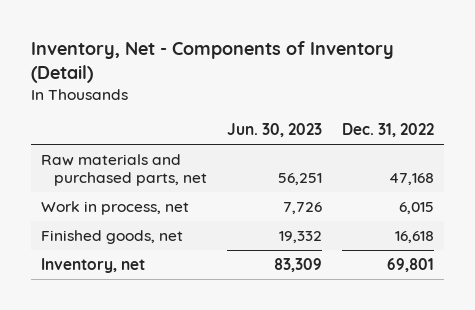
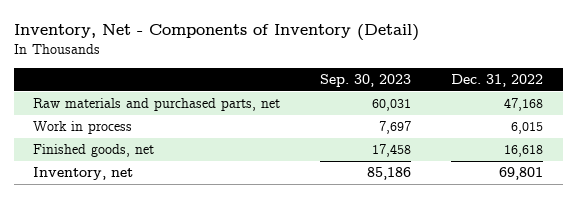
- | Jun. 30, 2023 | Dec. 31, 2022
+ | Sep. 30, 2023 | Dec. 31, 2022
- Work in process, net | 7,726 | 6,015
+ Work in process | 7,697 | 6,015

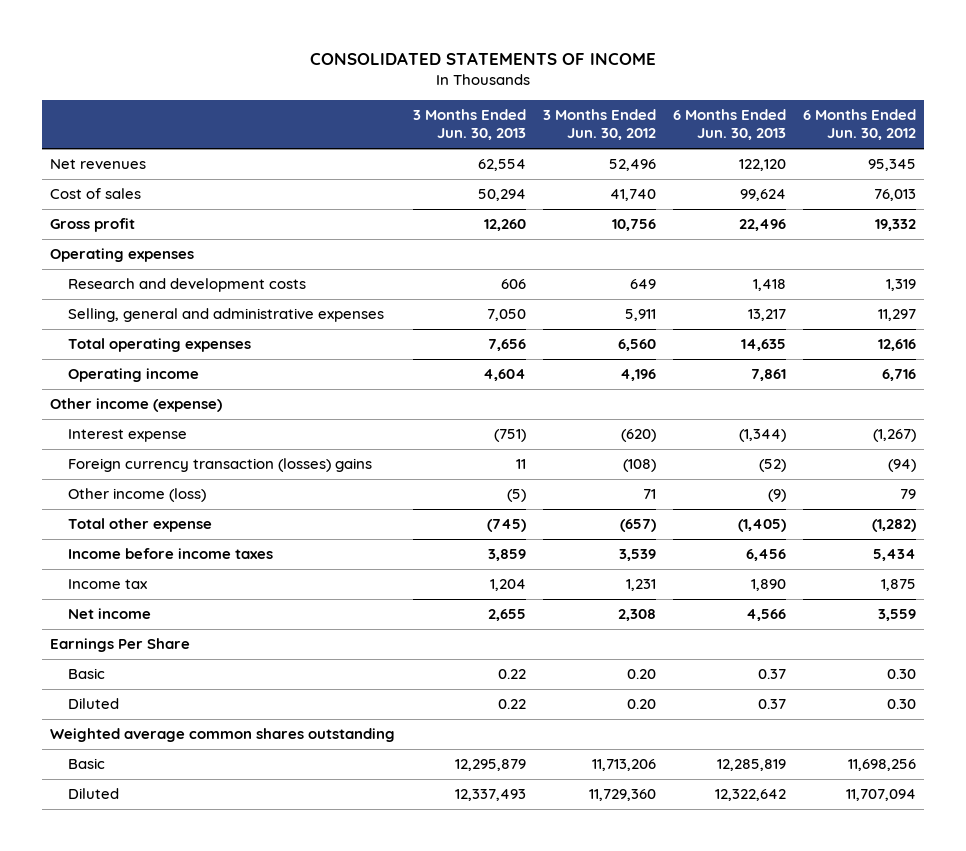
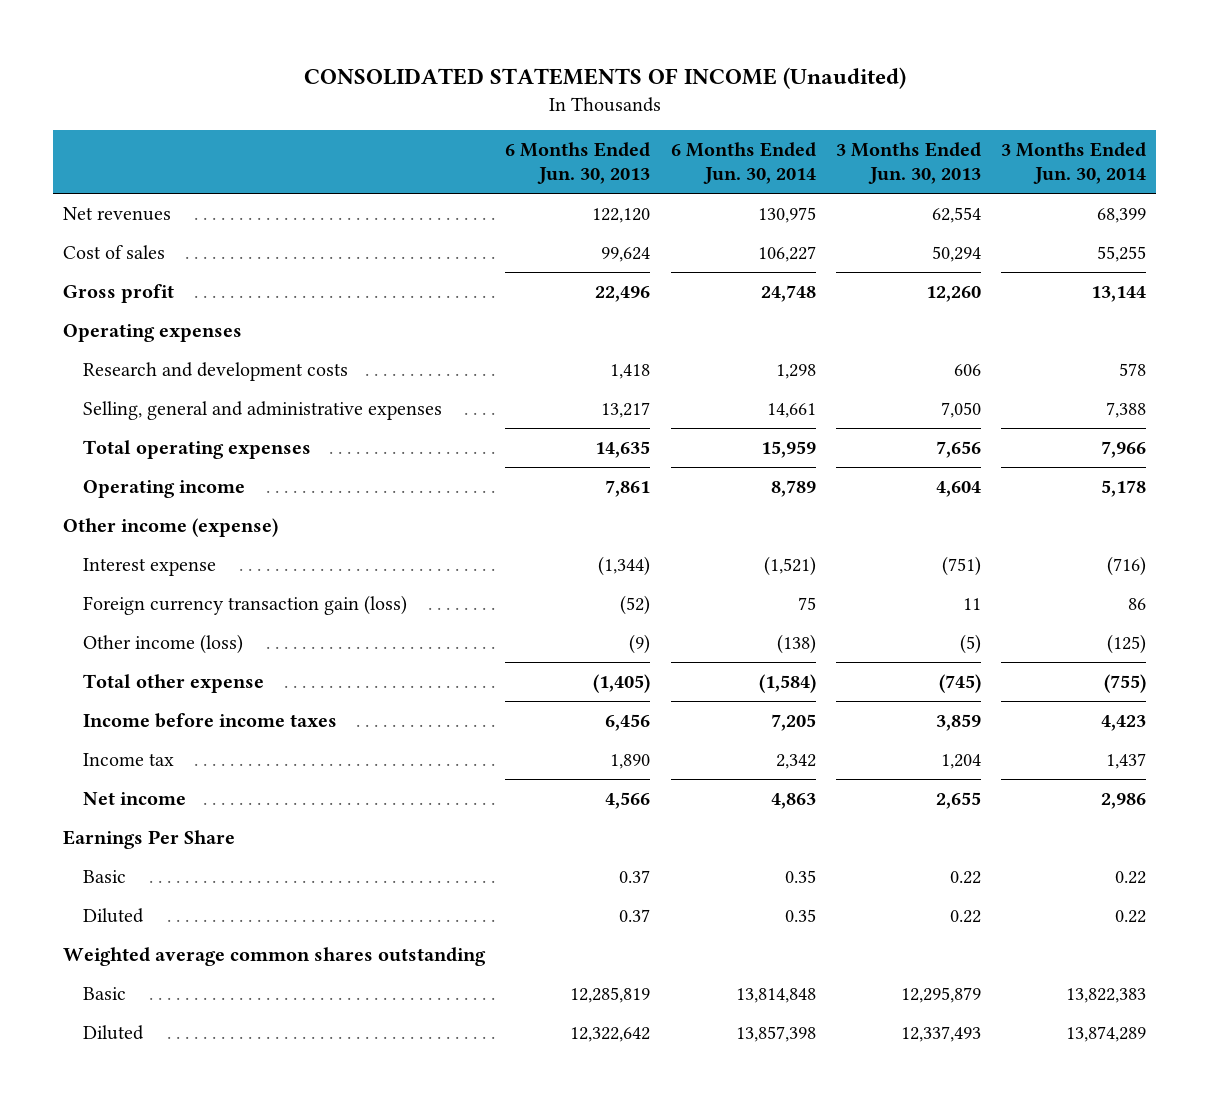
- CONSOLIDATED STATEMENTS OF INCOME
+ CONSOLIDATED STATEMENTS OF INCOME (Unaudited)
- | 3 Months Ended Jun. 30, 2013 | 3 Months Ended Jun. 30, 2012 | 6 Months Ended Jun. 30, 2013 | 6 Months Ended Jun. 30, 2012
+ | 6 Months Ended Jun. 30, 2013 | 6 Months Ended Jun. 30, 2014 | 3 Months Ended Jun. 30, 2013 | 3 Months Ended Jun. 30, 2014
- Foreign currency transaction (losses) gains | 11 | (108) | (52) | (94)
+ Foreign currency transaction gain (loss) | (52) | 75 | 11 | 86

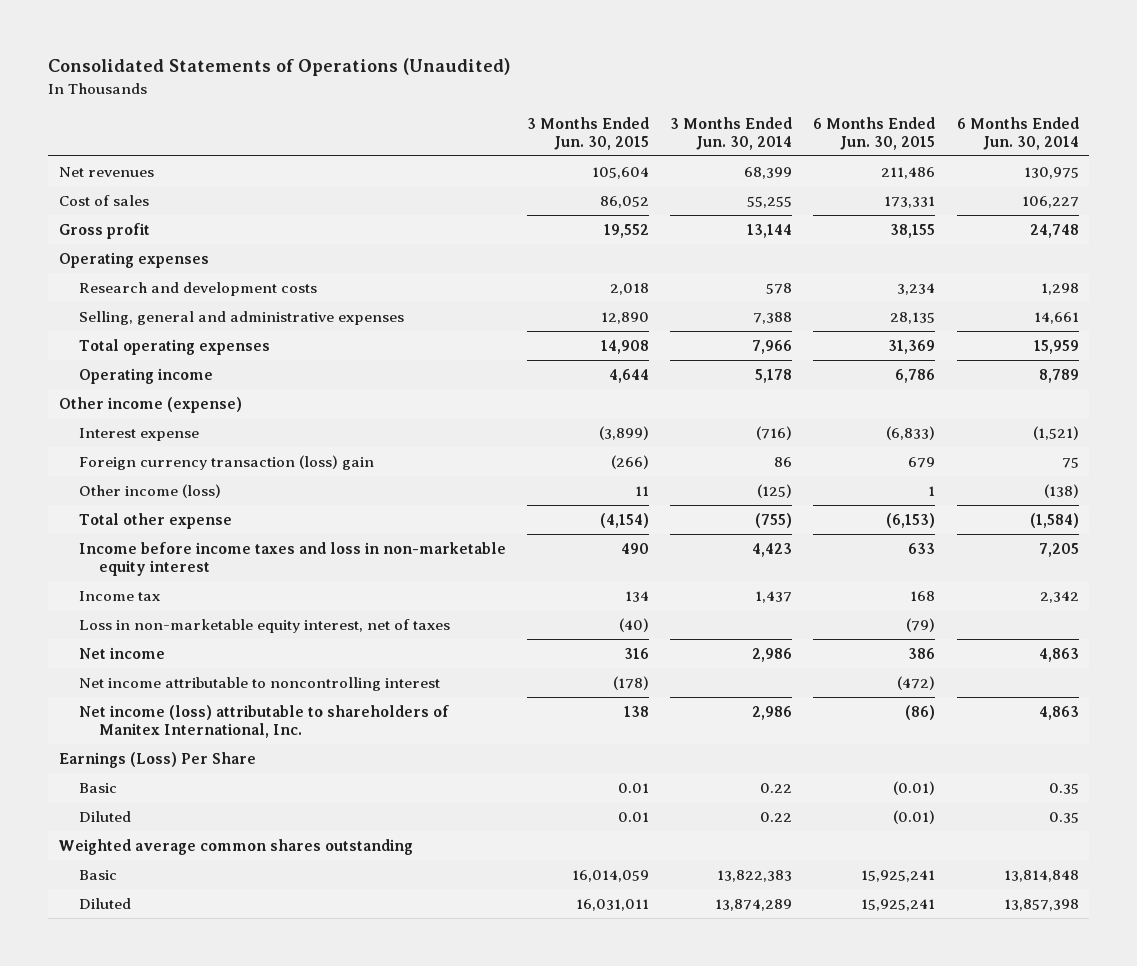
- CONSOLIDATED STATEMENTS OF INCOME (Unaudited)
+ Consolidated Statements of Operations (Unaudited)
- | 6 Months Ended Jun. 30, 2013 | 6 Months Ended Jun. 30, 2014 | 3 Months Ended Jun. 30, 2013 | 3 Months Ended Jun. 30, 2014
+ | 3 Months Ended Jun. 30, 2015 | 3 Months Ended Jun. 30, 2014 | 6 Months Ended Jun. 30, 2015 | 6 Months Ended Jun. 30, 2014
- Foreign currency transaction gain (loss) | (52) | 75 | 11 | 86
+ Foreign currency transaction (loss) gain | (266) | 86 | 679 | 75
- Income before income taxes | 6,456 | 7,205 | 3,859 | 4,423
+ Income before income taxes and loss in non-marketable equity interest | 490 | 4,423 | 633 | 7,205
+ Loss in non-marketable equity interest, net of taxes | (40) | | (79) |
- Earnings Per Share
+ Net income attributable to noncontrolling interest | (178) | | (472) |
+ Net income (loss) attributable to shareholders of Manitex International, Inc. | 138 | 2,986 | (86) | 4,863
+ Earnings (Loss) Per Share

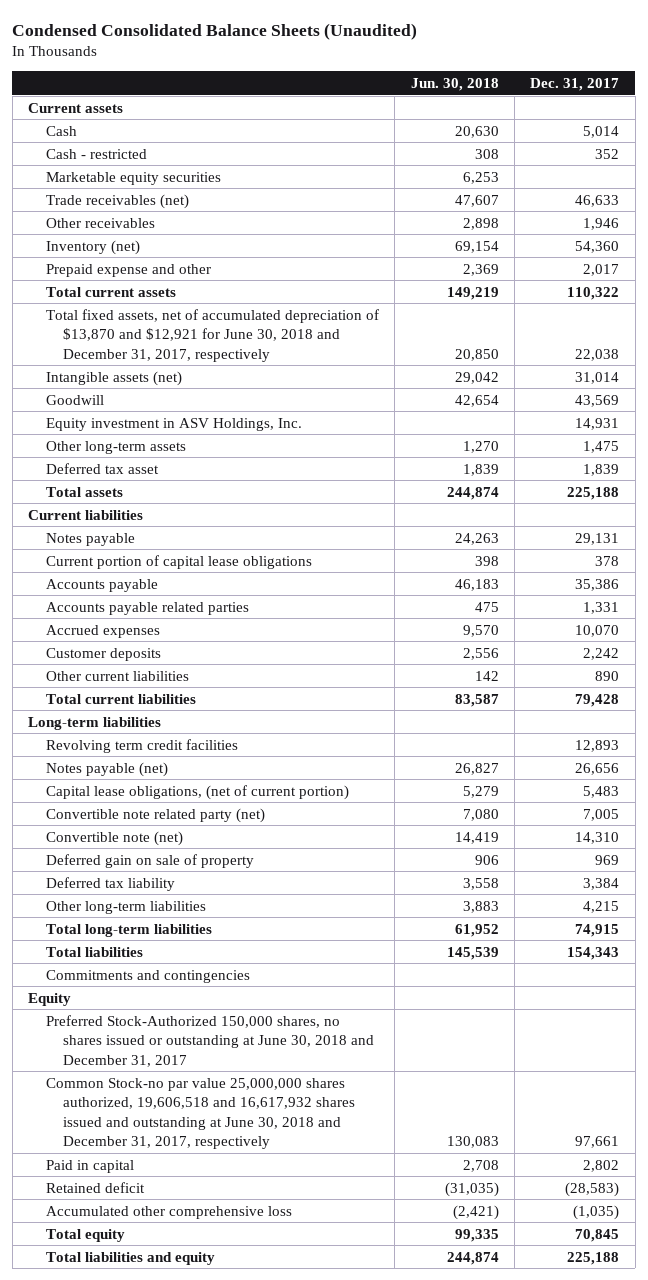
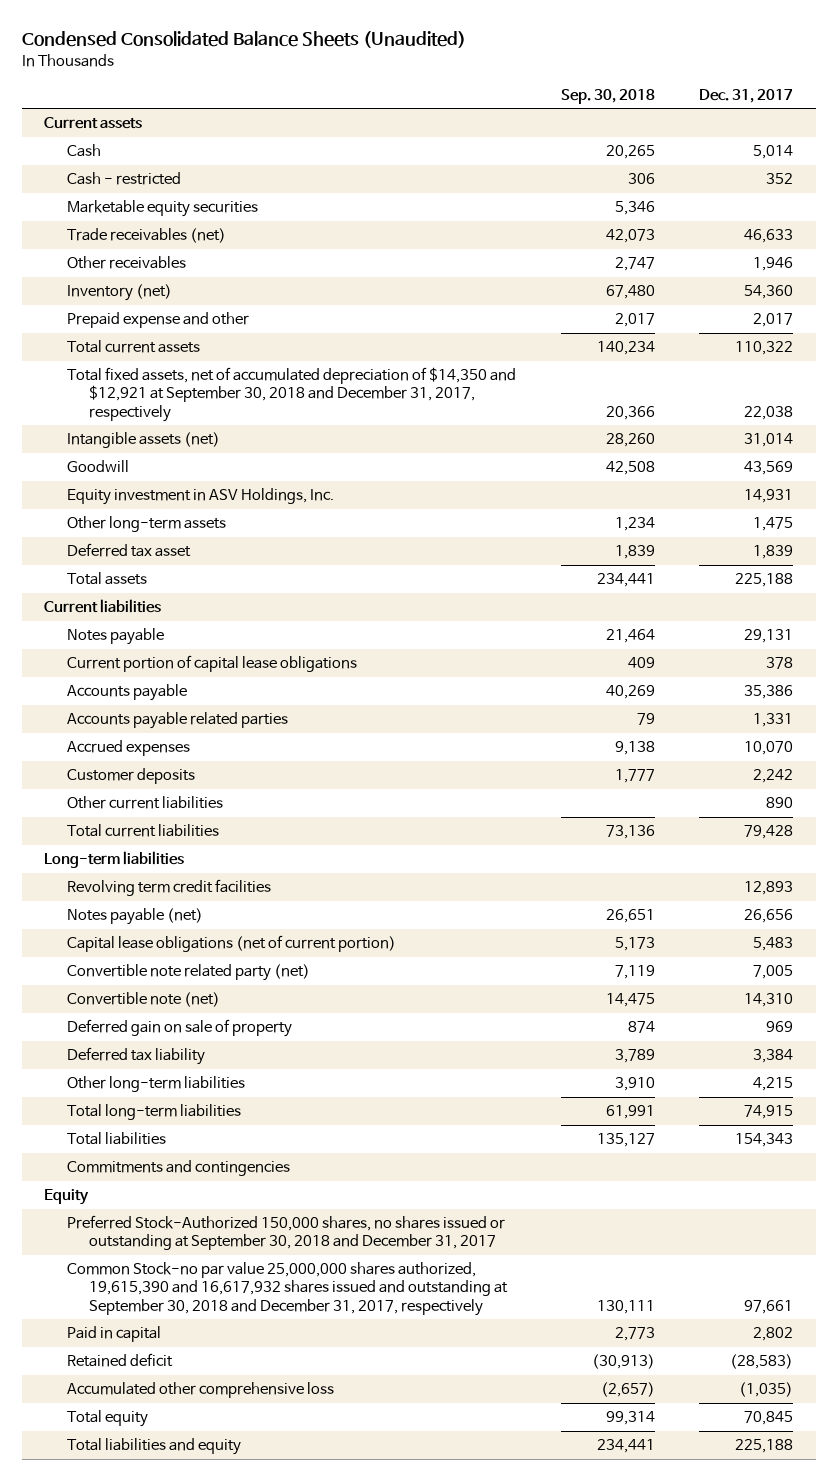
- | Jun. 30, 2018 | Dec. 31, 2017
+ | Sep. 30, 2018 | Dec. 31, 2017
- Total fixed assets, net of accumulated depreciation of $13,870 and $12,921 for June 30, 2018 and December 31, 2017, respectively | 20,850 | 22,038
+ Total fixed assets, net of accumulated depreciation of $14,350 and $12,921 at September 30, 2018 and December 31, 2017, respectively | 20,366 | 22,038
- Capital lease obligations, (net of current portion) | 5,279 | 5,483
+ Capital lease obligations (net of current portion) | 5,173 | 5,483
- Preferred Stock-Authorized 150,000 shares, no shares issued or outstanding at June 30, 2018 and December 31, 2017
- Common Stock-no par value 25,000,000 shares authorized, 19,606,518 and 16,617,932 shares issued and outstanding at June 30, 2018 and December 31, 2017, respectively | 130,083 | 97,661
+ Preferred Stock-Authorized 150,000 shares, no shares issued or outstanding at September 30, 2018 and December 31, 2017
+ Common Stock-no par value 25,000,000 shares authorized, 19,615,390 and 16,617,932 shares issued and outstanding at September 30, 2018 and December 31, 2017, respectively | 130,111 | 97,661

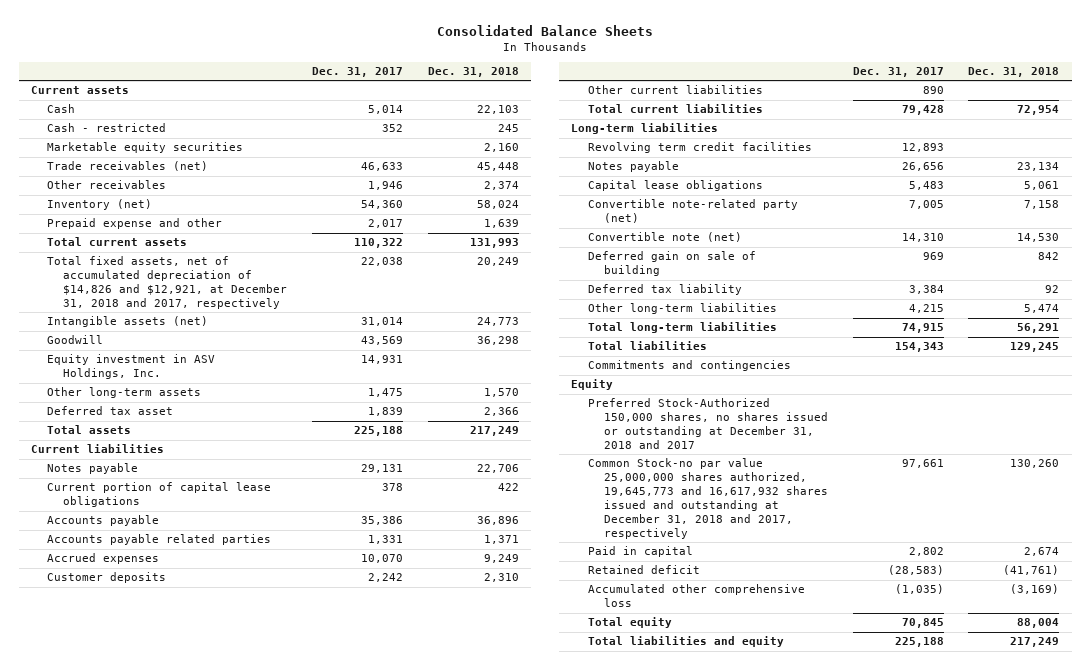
- Condensed Consolidated Balance Sheets (Unaudited)
+ Consolidated Balance Sheets
- | Sep. 30, 2018 | Dec. 31, 2017
+ | Dec. 31, 2017 | Dec. 31, 2018
- Total fixed assets, net of accumulated depreciation of $14,350 and $12,921 at September 30, 2018 and December 31, 2017, respectively | 20,366 | 22,038
+ Total fixed assets, net of accumulated depreciation of $14,826 and $12,921, at December 31, 2018 and 2017, respectively | 22,038 | 20,249
- Notes payable (net) | 26,651 | 26,656
- Capital lease obligations (net of current portion) | 5,173 | 5,483
- Convertible note related party (net) | 7,119 | 7,005
+ Notes payable | 26,656 | 23,134
+ Capital lease obligations | 5,483 | 5,061
+ Convertible note-related party (net) | 7,005 | 7,158
- Deferred gain on sale of property | 874 | 969
+ Deferred gain on sale of building | 969 | 842
- Preferred Stock-Authorized 150,000 shares, no shares issued or outstanding at September 30, 2018 and December 31, 2017
- Common Stock-no par value 25,000,000 shares authorized, 19,615,390 and 16,617,932 shares issued and outstanding at September 30, 2018 and December 31, 2017, respectively | 130,111 | 97,661
+ Preferred Stock-Authorized 150,000 shares, no shares issued or outstanding at December 31, 2018 and 2017
+ Common Stock-no par value 25,000,000 shares authorized, 19,645,773 and 16,617,932 shares issued and outstanding at December 31, 2018 and 2017, respectively | 97,661 | 130,260

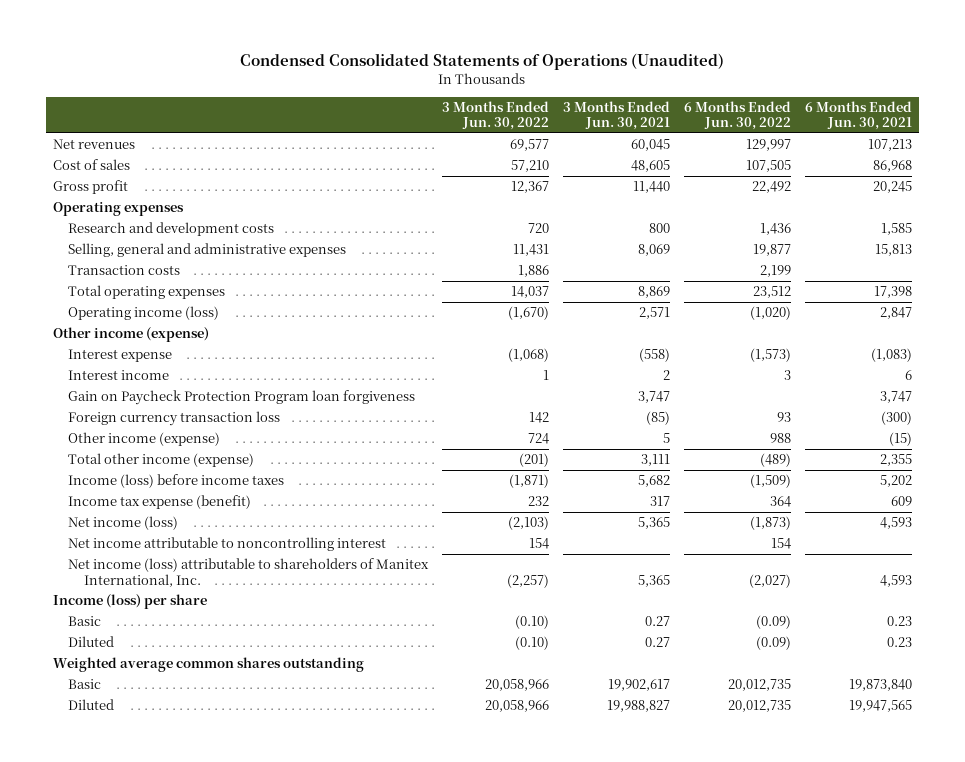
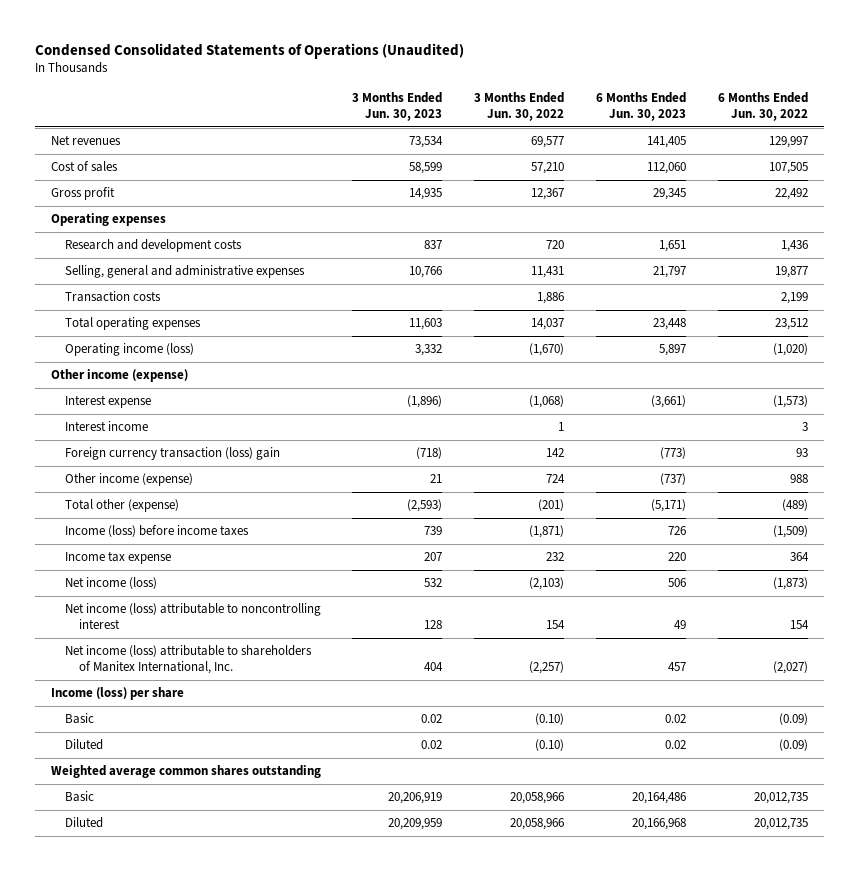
- | 3 Months Ended Jun. 30, 2022 | 3 Months Ended Jun. 30, 2021 | 6 Months Ended Jun. 30, 2022 | 6 Months Ended Jun. 30, 2021
+ | 3 Months Ended Jun. 30, 2023 | 3 Months Ended Jun. 30, 2022 | 6 Months Ended Jun. 30, 2023 | 6 Months Ended Jun. 30, 2022
- Gain on Paycheck Protection Program loan forgiveness | | 3,747 | | 3,747
- Foreign currency transaction loss | 142 | (85) | 93 | (300)
+ Foreign currency transaction (loss) gain | (718) | 142 | (773) | 93
- Total other income (expense) | (201) | 3,111 | (489) | 2,355
+ Total other (expense) | (2,593) | (201) | (5,171) | (489)
- Income tax expense (benefit) | 232 | 317 | 364 | 609
+ Income tax expense | 207 | 232 | 220 | 364
- Net income attributable to noncontrolling interest | 154 | | 154 |
+ Net income (loss) attributable to noncontrolling interest | 128 | 154 | 49 | 154

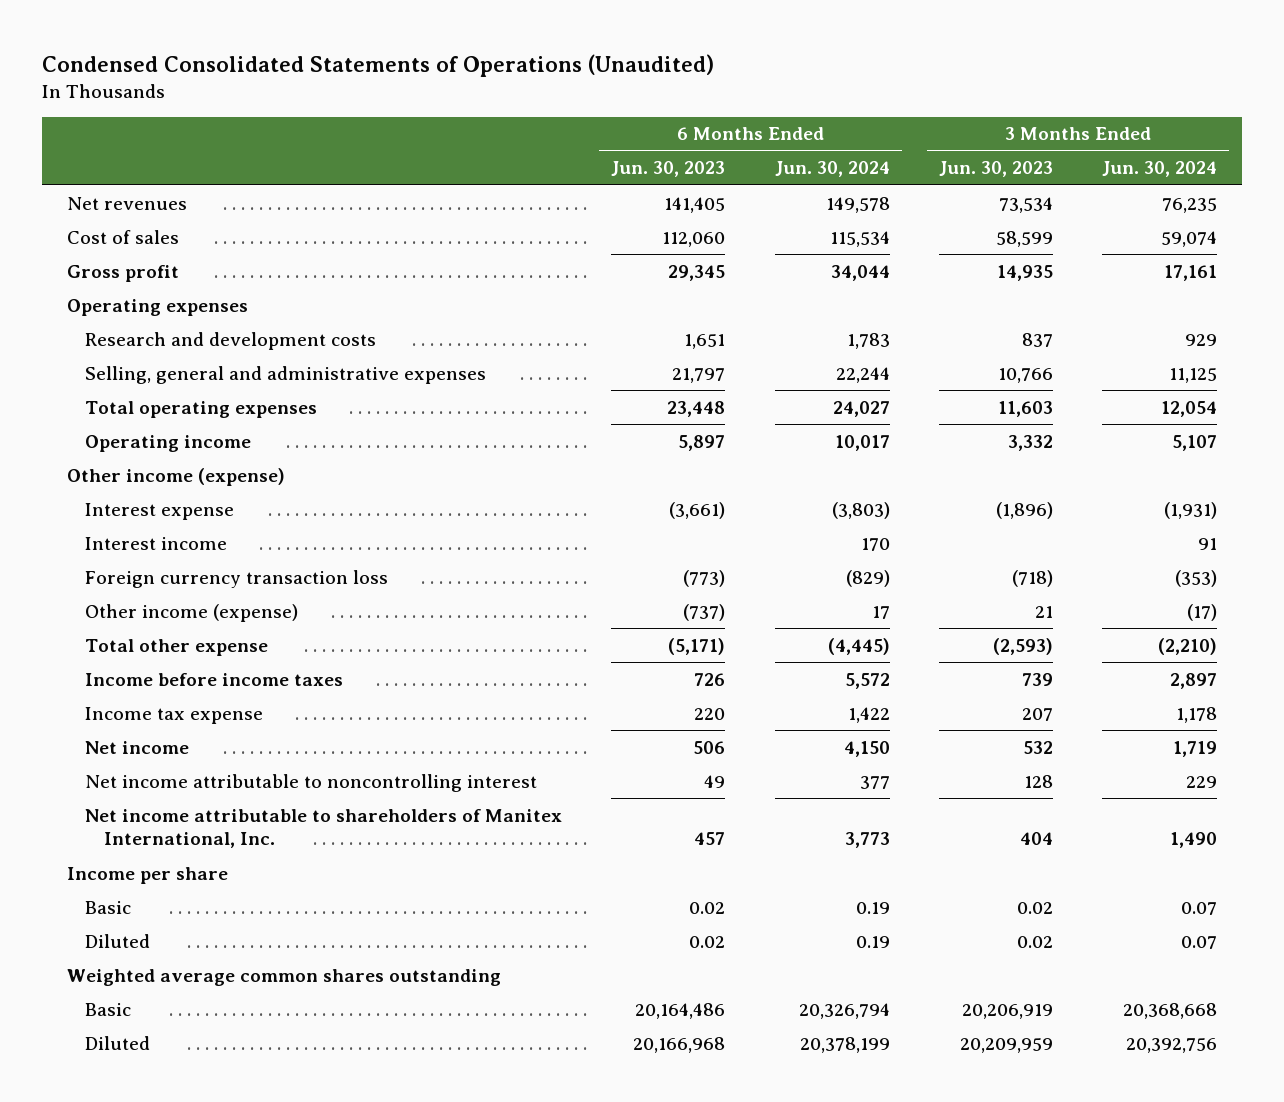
- | 3 Months Ended Jun. 30, 2023 | 3 Months Ended Jun. 30, 2022 | 6 Months Ended Jun. 30, 2023 | 6 Months Ended Jun. 30, 2022
+ | 6 Months Ended Jun. 30, 2023 | 6 Months Ended Jun. 30, 2024 | 3 Months Ended Jun. 30, 2023 | 3 Months Ended Jun. 30, 2024
- Transaction costs | | 1,886 | | 2,199
- Operating income (loss) | 3,332 | (1,670) | 5,897 | (1,020)
+ Operating income | 5,897 | 10,017 | 3,332 | 5,107
- Foreign currency transaction (loss) gain | (718) | 142 | (773) | 93
+ Foreign currency transaction loss | (773) | (829) | (718) | (353)
- Total other (expense) | (2,593) | (201) | (5,171) | (489)
- Income (loss) before income taxes | 739 | (1,871) | 726 | (1,509)
+ Total other expense | (5,171) | (4,445) | (2,593) | (2,210)
+ Income before income taxes | 726 | 5,572 | 739 | 2,897
- Net income (loss) | 532 | (2,103) | 506 | (1,873)
- Net income (loss) attributable to noncontrolling interest | 128 | 154 | 49 | 154
- Net income (loss) attributable to shareholders of Manitex International, Inc. | 404 | (2,257) | 457 | (2,027)
- Income (loss) per share
+ Net income | 506 | 4,150 | 532 | 1,719
+ Net income attributable to noncontrolling interest | 49 | 377 | 128 | 229
+ Net income attributable to shareholders of Manitex International, Inc. | 457 | 3,773 | 404 | 1,490
+ Income per share

